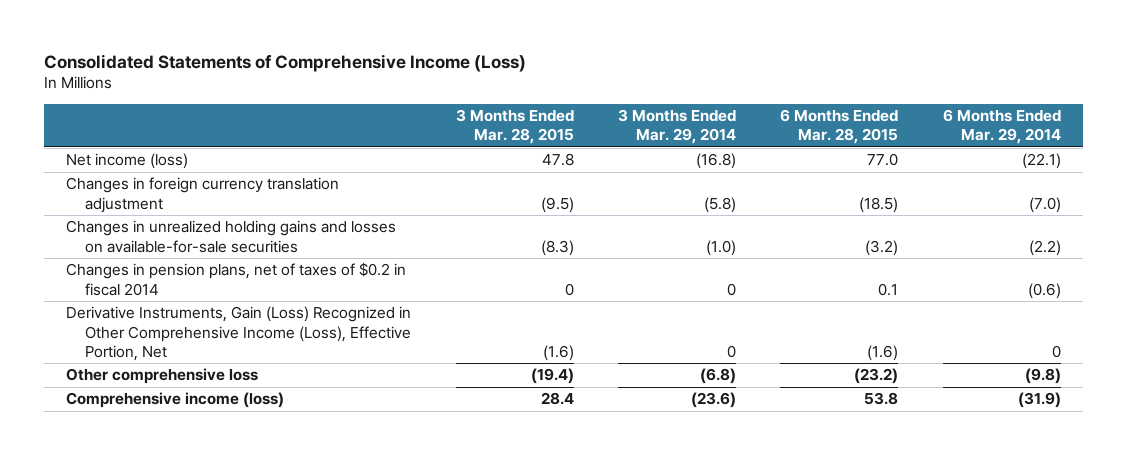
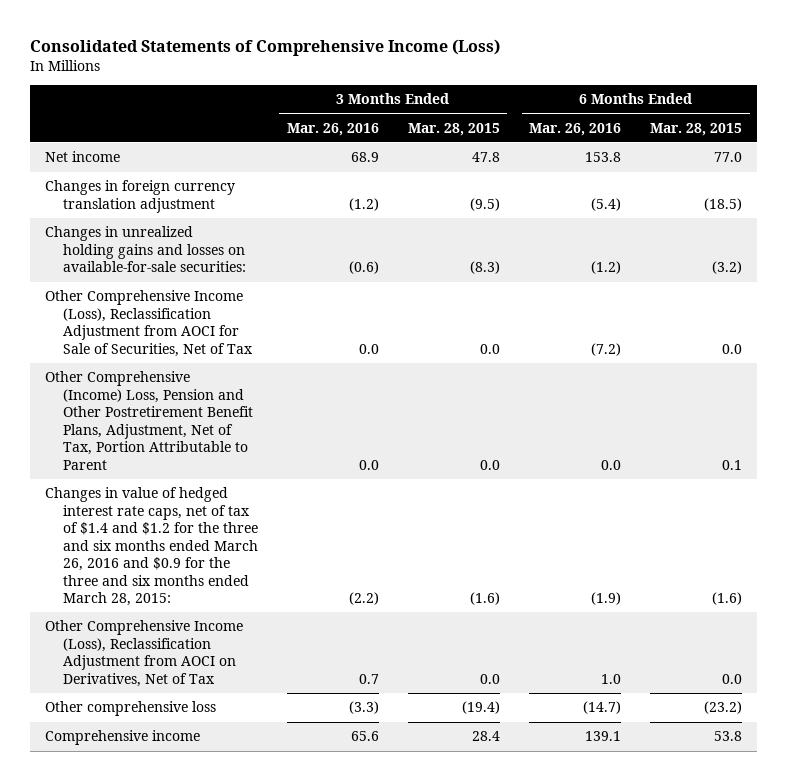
- | 3 Months Ended Mar. 28, 2015 | 3 Months Ended Mar. 29, 2014 | 6 Months Ended Mar. 28, 2015 | 6 Months Ended Mar. 29, 2014
+ | 3 Months Ended Mar. 26, 2016 | 3 Months Ended Mar. 28, 2015 | 6 Months Ended Mar. 26, 2016 | 6 Months Ended Mar. 28, 2015
- Net income (loss) | 47.8 | (16.8) | 77.0 | (22.1)
+ Net income | 68.9 | 47.8 | 153.8 | 77.0
- Changes in unrealized holding gains and losses on available-for-sale securities | (8.3) | (1.0) | (3.2) | (2.2)
- Changes in pension plans, net of taxes of $0.2 in fiscal 2014 | 0 | 0 | 0.1 | (0.6)
- Derivative Instruments, Gain (Loss) Recognized in Other Comprehensive Income (Loss), Effective Portion, Net | (1.6) | 0 | (1.6) | 0
+ Changes in unrealized holding gains and losses on available-for-sale securities: | (0.6) | (8.3) | (1.2) | (3.2)
+ Other Comprehensive Income (Loss), Reclassification Adjustment from AOCI for Sale of Securities, Net of Tax | 0.0 | 0.0 | (7.2) | 0.0
+ Other Comprehensive (Income) Loss, Pension and Other Postretirement Benefit Plans, Adjustment, Net of Tax, Portion Attributable to Parent | 0.0 | 0.0 | 0.0 | 0.1
+ Changes in value of hedged interest rate caps, net of tax of $1.4 and $1.2 for the three and six months ended March 26, 2016 and $0.9 for the three and six months ended March 28, 2015: | (2.2) | (1.6) | (1.9) | (1.6)
+ Other Comprehensive Income (Loss), Reclassification Adjustment from AOCI on Derivatives, Net of Tax | 0.7 | 0.0 | 1.0 | 0.0
- Comprehensive income (loss) | 28.4 | (23.6) | 53.8 | (31.9)
+ Comprehensive income | 65.6 | 28.4 | 139.1 | 53.8

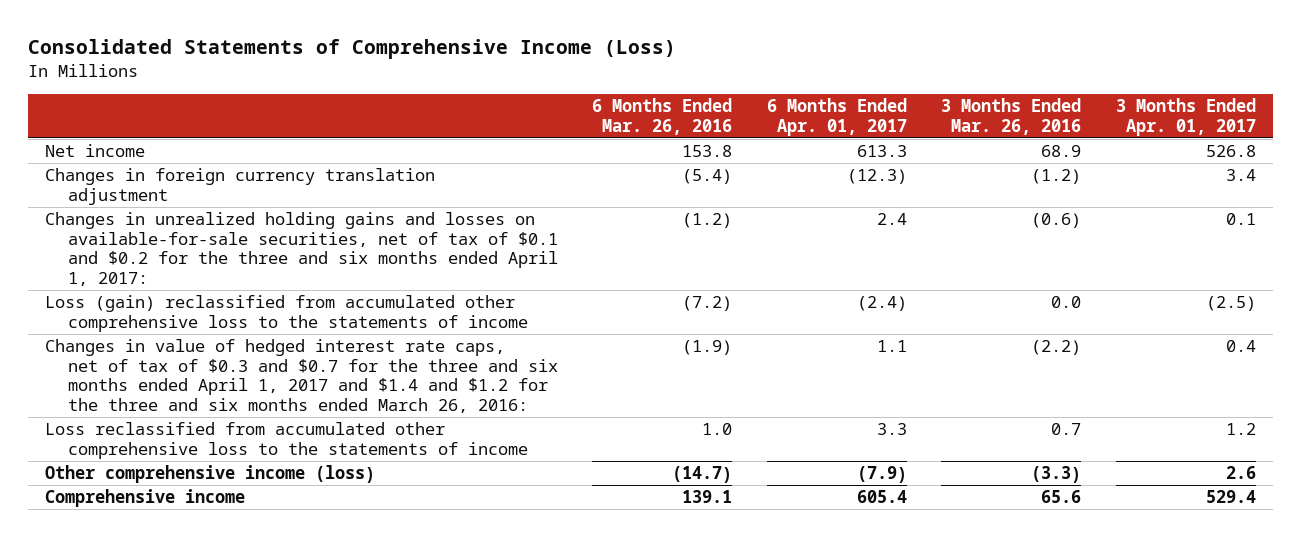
- | 3 Months Ended Mar. 26, 2016 | 3 Months Ended Mar. 28, 2015 | 6 Months Ended Mar. 26, 2016 | 6 Months Ended Mar. 28, 2015
+ | 6 Months Ended Mar. 26, 2016 | 6 Months Ended Apr. 01, 2017 | 3 Months Ended Mar. 26, 2016 | 3 Months Ended Apr. 01, 2017
- Changes in unrealized holding gains and losses on available-for-sale securities: | (0.6) | (8.3) | (1.2) | (3.2)
- Other Comprehensive Income (Loss), Reclassification Adjustment from AOCI for Sale of Securities, Net of Tax | 0.0 | 0.0 | (7.2) | 0.0
- Other Comprehensive (Income) Loss, Pension and Other Postretirement Benefit Plans, Adjustment, Net of Tax, Portion Attributable to Parent | 0.0 | 0.0 | 0.0 | 0.1
- Changes in value of hedged interest rate caps, net of tax of $1.4 and $1.2 for the three and six months ended March 26, 2016 and $0.9 for the three and six months ended March 28, 2015: | (2.2) | (1.6) | (1.9) | (1.6)
- Other Comprehensive Income (Loss), Reclassification Adjustment from AOCI on Derivatives, Net of Tax | 0.7 | 0.0 | 1.0 | 0.0
- Other comprehensive loss | (3.3) | (19.4) | (14.7) | (23.2)
+ Changes in unrealized holding gains and losses on available-for-sale securities, net of tax of $0.1 and $0.2 for the three and six months ended April 1, 2017: | (1.2) | 2.4 | (0.6) | 0.1
+ Loss (gain) reclassified from accumulated other comprehensive loss to the statements of income | (7.2) | (2.4) | 0.0 | (2.5)
+ Changes in value of hedged interest rate caps, net of tax of $0.3 and $0.7 for the three and six months ended April 1, 2017 and $1.4 and $1.2 for the three and six months ended March 26, 2016: | (1.9) | 1.1 | (2.2) | 0.4
+ Loss reclassified from accumulated other comprehensive loss to the statements of income | 1.0 | 3.3 | 0.7 | 1.2
+ Other comprehensive income (loss) | (14.7) | (7.9) | (3.3) | 2.6

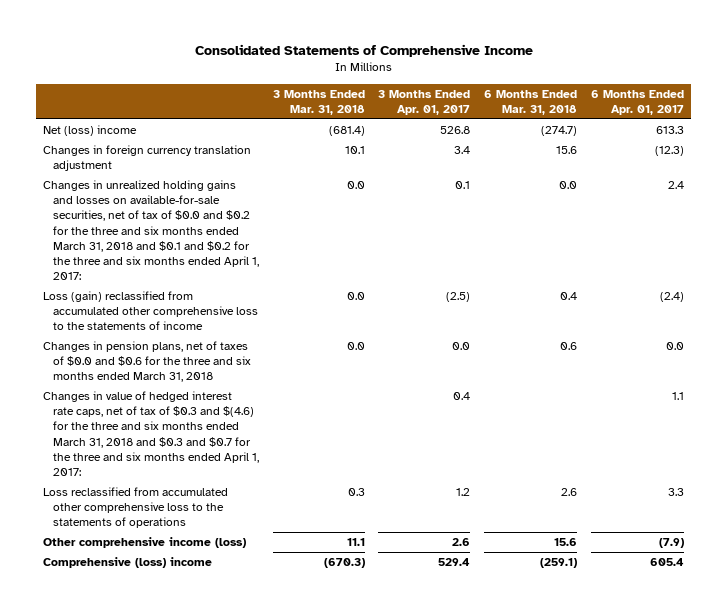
- Consolidated Statements of Comprehensive Income (Loss)
+ Consolidated Statements of Comprehensive Income
- | 6 Months Ended Mar. 26, 2016 | 6 Months Ended Apr. 01, 2017 | 3 Months Ended Mar. 26, 2016 | 3 Months Ended Apr. 01, 2017
+ | 3 Months Ended Mar. 31, 2018 | 3 Months Ended Apr. 01, 2017 | 6 Months Ended Mar. 31, 2018 | 6 Months Ended Apr. 01, 2017
- Net income | 153.8 | 613.3 | 68.9 | 526.8
+ Net (loss) income | (681.4) | 526.8 | (274.7) | 613.3
- Changes in unrealized holding gains and losses on available-for-sale securities, net of tax of $0.1 and $0.2 for the three and six months ended April 1, 2017: | (1.2) | 2.4 | (0.6) | 0.1
+ Changes in unrealized holding gains and losses on available-for-sale securities, net of tax of $0.0 and $0.2 for the three and six months ended March 31, 2018 and $0.1 and $0.2 for the three and six months ended April 1, 2017: | 0.0 | 0.1 | 0.0 | 2.4
- Changes in value of hedged interest rate caps, net of tax of $0.3 and $0.7 for the three and six months ended April 1, 2017 and $1.4 and $1.2 for the three and six months ended March 26, 2016: | (1.9) | 1.1 | (2.2) | 0.4
- Loss reclassified from accumulated other comprehensive loss to the statements of income | 1.0 | 3.3 | 0.7 | 1.2
+ Changes in pension plans, net of taxes of $0.0 and $0.6 for the three and six months ended March 31, 2018 | 0.0 | 0.0 | 0.6 | 0.0
+ Changes in value of hedged interest rate caps, net of tax of $0.3 and $(4.6) for the three and six months ended March 31, 2018 and $0.3 and $0.7 for the three and six months ended April 1, 2017: | | 0.4 | | 1.1
+ Loss reclassified from accumulated other comprehensive loss to the statements of operations | 0.3 | 1.2 | 2.6 | 3.3
- Comprehensive income | 139.1 | 605.4 | 65.6 | 529.4
+ Comprehensive (loss) income | (670.3) | 529.4 | (259.1) | 605.4

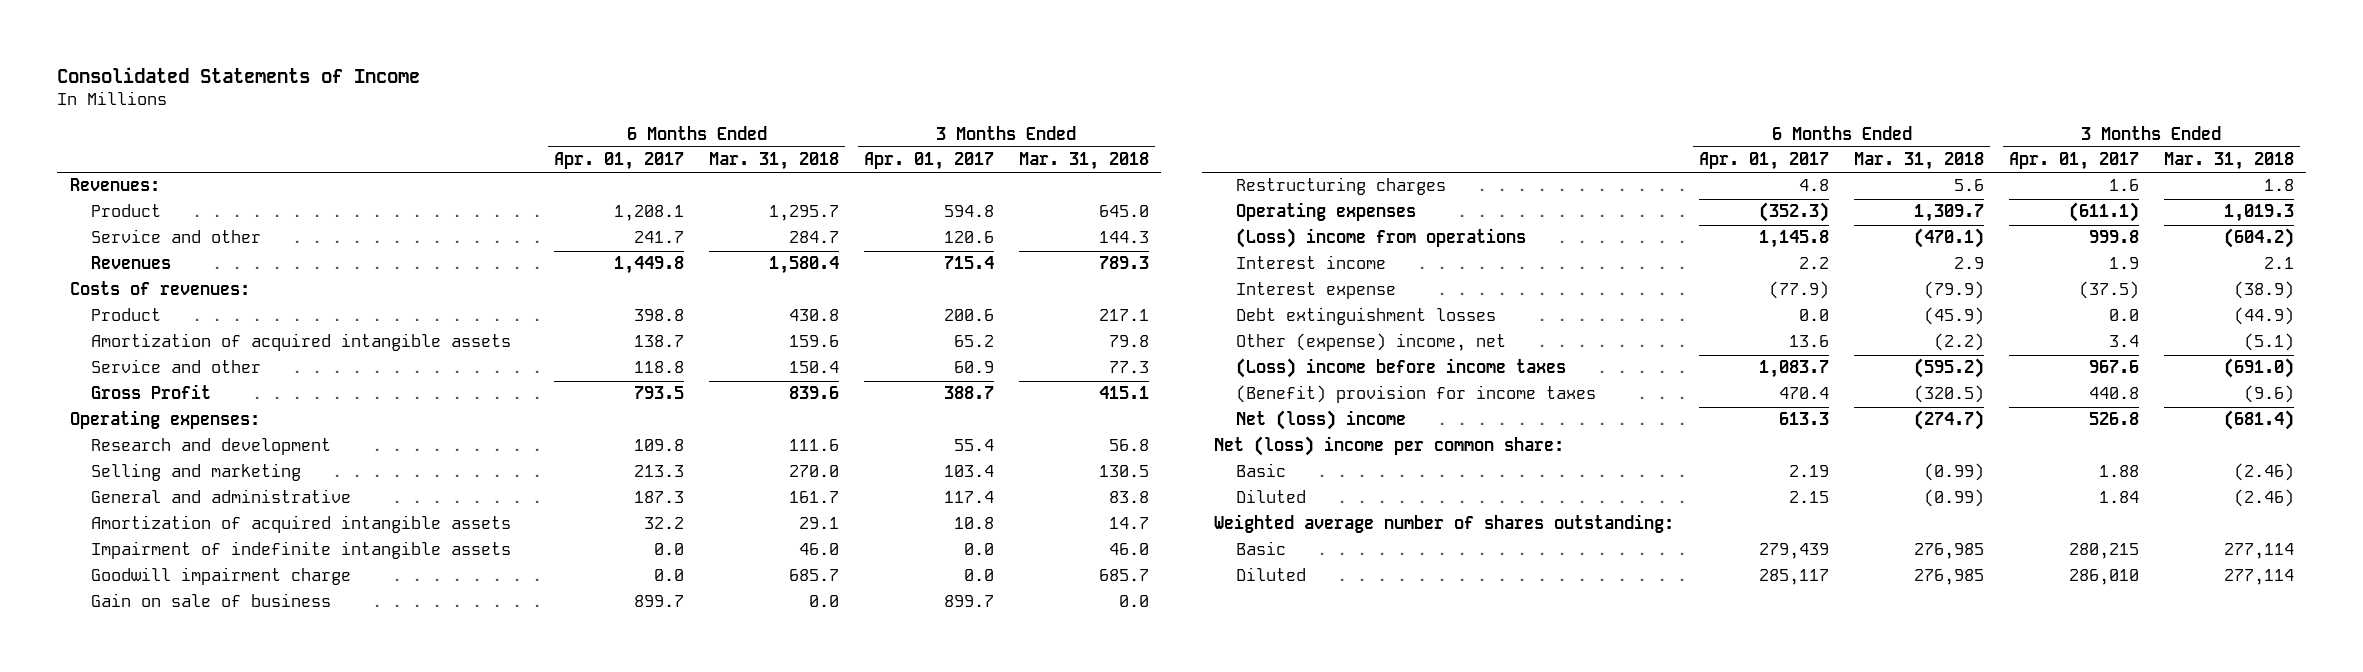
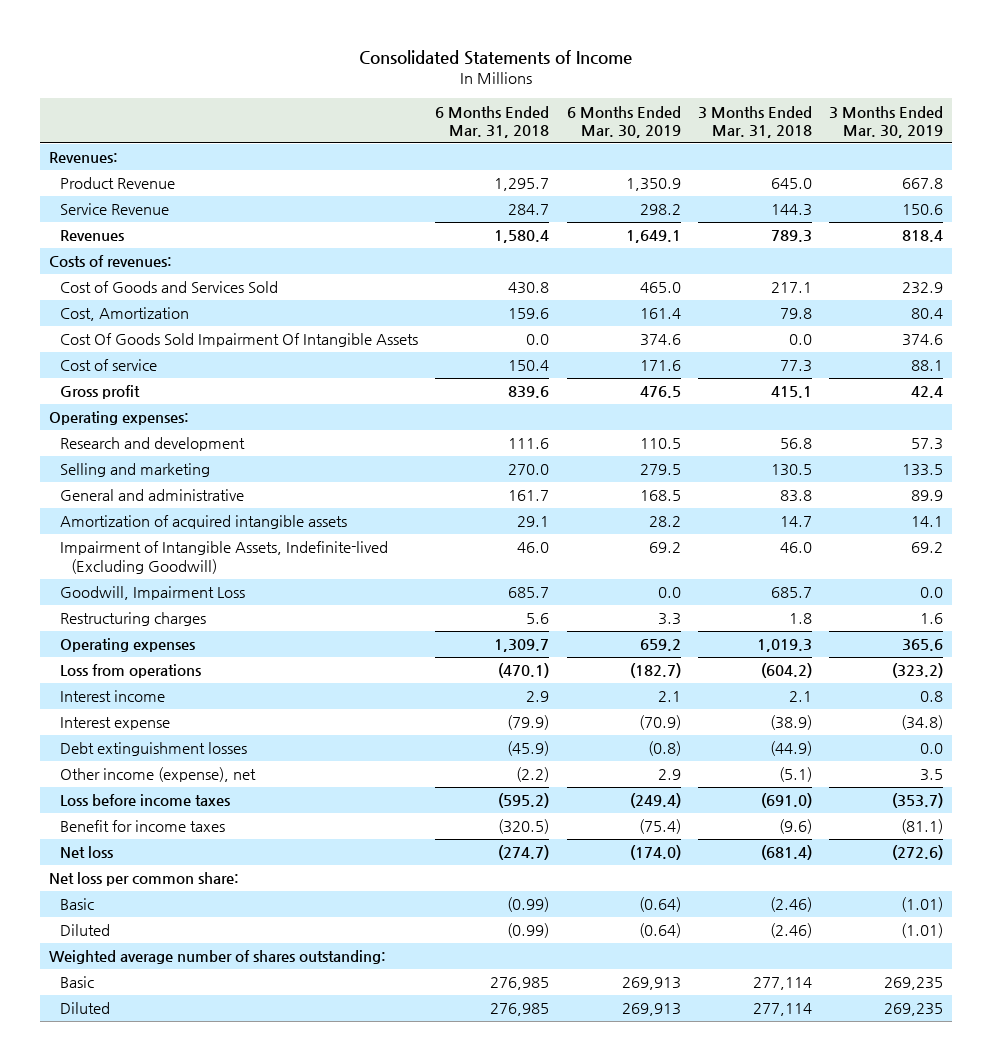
- | 6 Months Ended Apr. 01, 2017 | 6 Months Ended Mar. 31, 2018 | 3 Months Ended Apr. 01, 2017 | 3 Months Ended Mar. 31, 2018
+ | 6 Months Ended Mar. 31, 2018 | 6 Months Ended Mar. 30, 2019 | 3 Months Ended Mar. 31, 2018 | 3 Months Ended Mar. 30, 2019
- Product | 1,208.1 | 1,295.7 | 594.8 | 645.0
- Service and other | 241.7 | 284.7 | 120.6 | 144.3
+ Product Revenue | 1,295.7 | 1,350.9 | 645.0 | 667.8
+ Service Revenue | 284.7 | 298.2 | 144.3 | 150.6
- Product | 398.8 | 430.8 | 200.6 | 217.1
- Amortization of acquired intangible assets | 138.7 | 159.6 | 65.2 | 79.8
- Service and other | 118.8 | 150.4 | 60.9 | 77.3
- Gross Profit | 793.5 | 839.6 | 388.7 | 415.1
+ Cost of Goods and Services Sold | 430.8 | 465.0 | 217.1 | 232.9
+ Cost, Amortization | 159.6 | 161.4 | 79.8 | 80.4
+ Cost Of Goods Sold Impairment Of Intangible Assets | 0.0 | 374.6 | 0.0 | 374.6
+ Cost of service | 150.4 | 171.6 | 77.3 | 88.1
+ Gross profit | 839.6 | 476.5 | 415.1 | 42.4
- Impairment of indefinite intangible assets | 0.0 | 46.0 | 0.0 | 46.0
- Goodwill impairment charge | 0.0 | 685.7 | 0.0 | 685.7
- Gain on sale of business | 899.7 | 0.0 | 899.7 | 0.0
+ Impairment of Intangible Assets, Indefinite-lived (Excluding Goodwill) | 46.0 | 69.2 | 46.0 | 69.2
+ Goodwill, Impairment Loss | 685.7 | 0.0 | 685.7 | 0.0
- (Loss) income from operations | 1,145.8 | (470.1) | 999.8 | (604.2)
+ Loss from operations | (470.1) | (182.7) | (604.2) | (323.2)
- Other (expense) income, net | 13.6 | (2.2) | 3.4 | (5.1)
- (Loss) income before income taxes | 1,083.7 | (595.2) | 967.6 | (691.0)
- (Benefit) provision for income taxes | 470.4 | (320.5) | 440.8 | (9.6)
- Net (loss) income | 613.3 | (274.7) | 526.8 | (681.4)
- Net (loss) income per common share:
+ Other income (expense), net | (2.2) | 2.9 | (5.1) | 3.5
+ Loss before income taxes | (595.2) | (249.4) | (691.0) | (353.7)
+ Benefit for income taxes | (320.5) | (75.4) | (9.6) | (81.1)
+ Net loss | (274.7) | (174.0) | (681.4) | (272.6)
+ Net loss per common share:

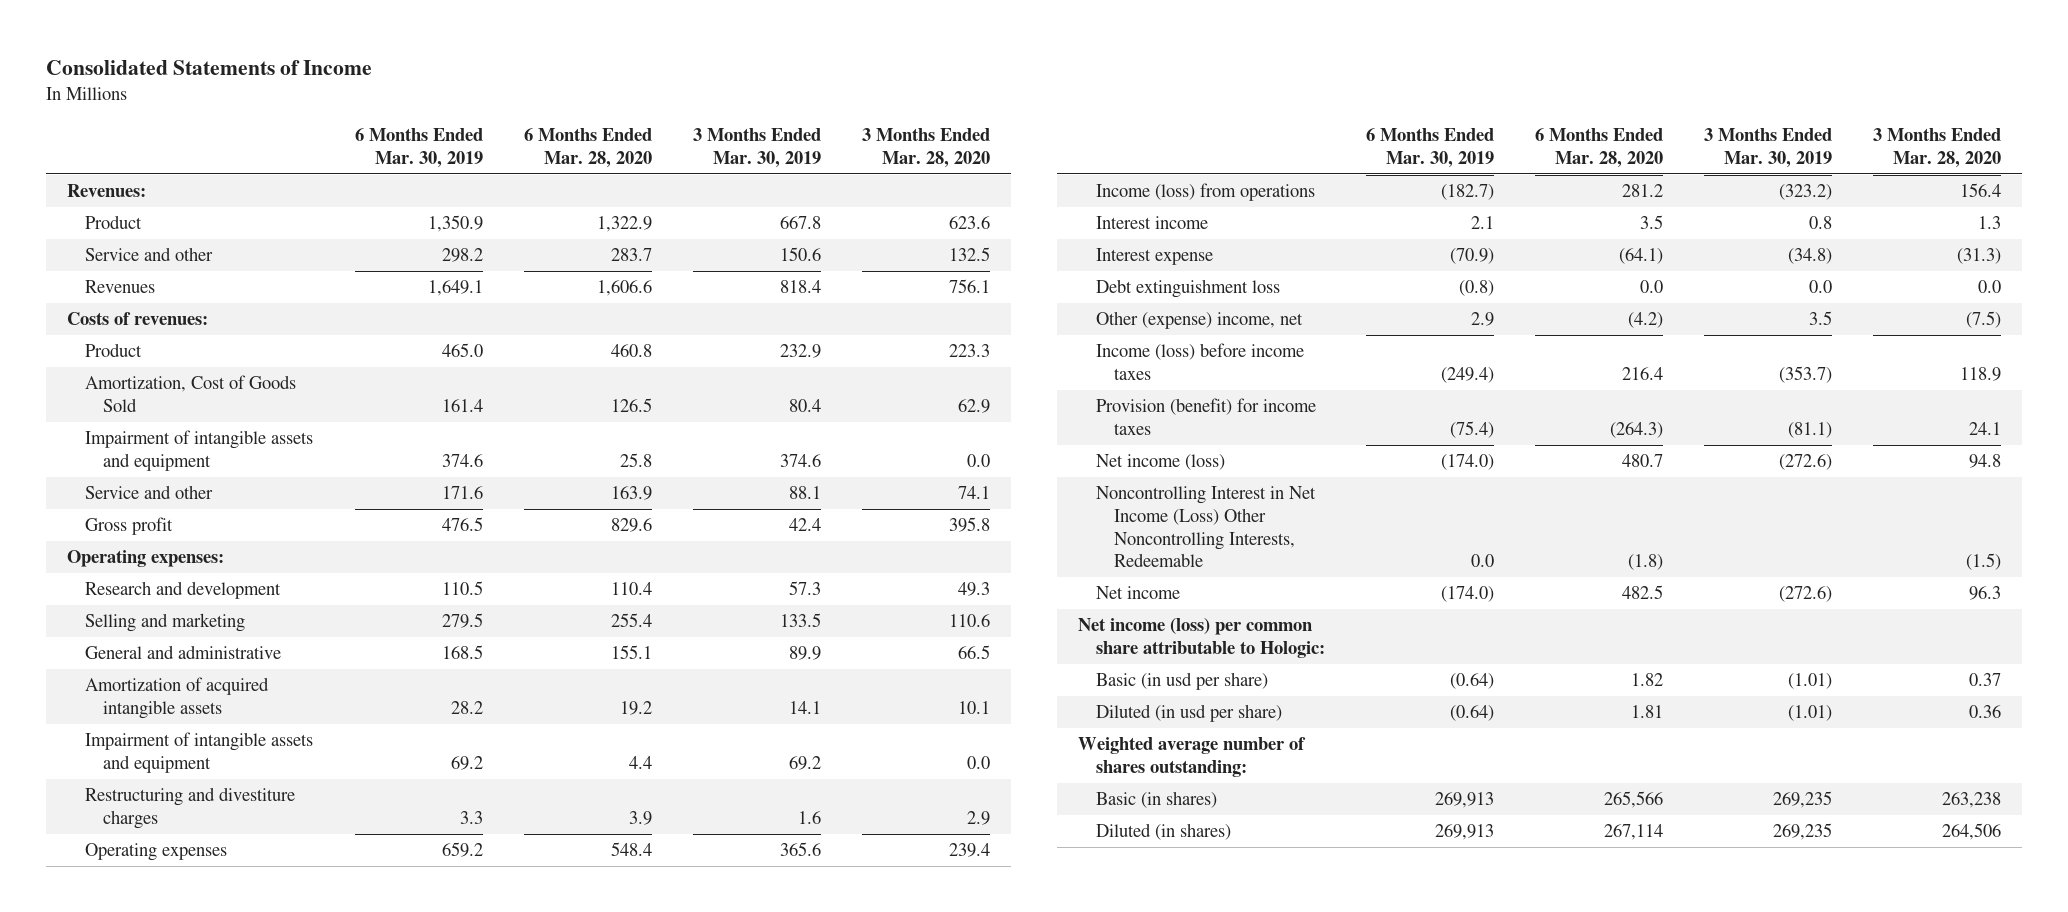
- | 6 Months Ended Mar. 31, 2018 | 6 Months Ended Mar. 30, 2019 | 3 Months Ended Mar. 31, 2018 | 3 Months Ended Mar. 30, 2019
+ | 6 Months Ended Mar. 30, 2019 | 6 Months Ended Mar. 28, 2020 | 3 Months Ended Mar. 30, 2019 | 3 Months Ended Mar. 28, 2020
- Product Revenue | 1,295.7 | 1,350.9 | 645.0 | 667.8
- Service Revenue | 284.7 | 298.2 | 144.3 | 150.6
+ Product | 1,350.9 | 1,322.9 | 667.8 | 623.6
+ Service and other | 298.2 | 283.7 | 150.6 | 132.5
- Cost of Goods and Services Sold | 430.8 | 465.0 | 217.1 | 232.9
- Cost, Amortization | 159.6 | 161.4 | 79.8 | 80.4
- Cost Of Goods Sold Impairment Of Intangible Assets | 0.0 | 374.6 | 0.0 | 374.6
- Cost of service | 150.4 | 171.6 | 77.3 | 88.1
+ Product | 465.0 | 460.8 | 232.9 | 223.3
+ Amortization, Cost of Goods Sold | 161.4 | 126.5 | 80.4 | 62.9
+ Impairment of intangible assets and equipment | 374.6 | 25.8 | 374.6 | 0.0
+ Service and other | 171.6 | 163.9 | 88.1 | 74.1
- Impairment of Intangible Assets, Indefinite-lived (Excluding Goodwill) | 46.0 | 69.2 | 46.0 | 69.2
- Goodwill, Impairment Loss | 685.7 | 0.0 | 685.7 | 0.0
- Restructuring charges | 5.6 | 3.3 | 1.8 | 1.6
+ Impairment of intangible assets and equipment | 69.2 | 4.4 | 69.2 | 0.0
+ Restructuring and divestiture charges | 3.3 | 3.9 | 1.6 | 2.9
- Loss from operations | (470.1) | (182.7) | (604.2) | (323.2)
+ Income (loss) from operations | (182.7) | 281.2 | (323.2) | 156.4
- Debt extinguishment losses | (45.9) | (0.8) | (44.9) | 0.0
- Other income (expense), net | (2.2) | 2.9 | (5.1) | 3.5
- Loss before income taxes | (595.2) | (249.4) | (691.0) | (353.7)
- Benefit for income taxes | (320.5) | (75.4) | (9.6) | (81.1)
- Net loss | (274.7) | (174.0) | (681.4) | (272.6)
- Net loss per common share:
- Basic | (0.99) | (0.64) | (2.46) | (1.01)
- Diluted | (0.99) | (0.64) | (2.46) | (1.01)
+ Debt extinguishment loss | (0.8) | 0.0 | 0.0 | 0.0
+ Other (expense) income, net | 2.9 | (4.2) | 3.5 | (7.5)
+ Income (loss) before income taxes | (249.4) | 216.4 | (353.7) | 118.9
+ Provision (benefit) for income taxes | (75.4) | (264.3) | (81.1) | 24.1
+ Net income (loss) | (174.0) | 480.7 | (272.6) | 94.8
+ Noncontrolling Interest in Net Income (Loss) Other Noncontrolling Interests, Redeemable | 0.0 | (1.8) | | (1.5)
+ Net income | (174.0) | 482.5 | (272.6) | 96.3
+ Net income (loss) per common share attributable to Hologic:
+ Basic (in usd per share) | (0.64) | 1.82 | (1.01) | 0.37
+ Diluted (in usd per share) | (0.64) | 1.81 | (1.01) | 0.36
- Basic | 276,985 | 269,913 | 277,114 | 269,235
- Diluted | 276,985 | 269,913 | 277,114 | 269,235
+ Basic (in shares) | 269,913 | 265,566 | 269,235 | 263,238
+ Diluted (in shares) | 269,913 | 267,114 | 269,235 | 264,506

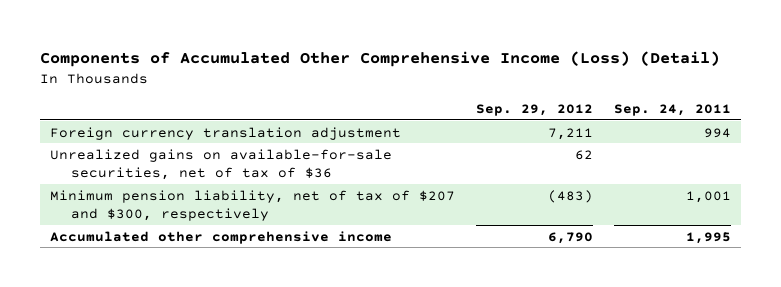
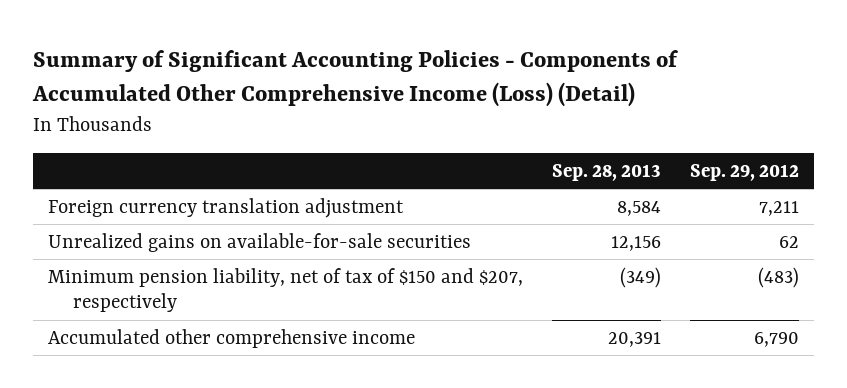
- Components of Accumulated Other Comprehensive Income (Loss) (Detail)
+ Summary of Significant Accounting Policies - Components of Accumulated Other Comprehensive Income (Loss) (Detail)
- | Sep. 29, 2012 | Sep. 24, 2011
+ | Sep. 28, 2013 | Sep. 29, 2012
- Unrealized gains on available-for-sale securities, net of tax of $36 | 62 |
- Minimum pension liability, net of tax of $207 and $300, respectively | (483) | 1,001
+ Unrealized gains on available-for-sale securities | 12,156 | 62
+ Minimum pension liability, net of tax of $150 and $207, respectively | (349) | (483)

